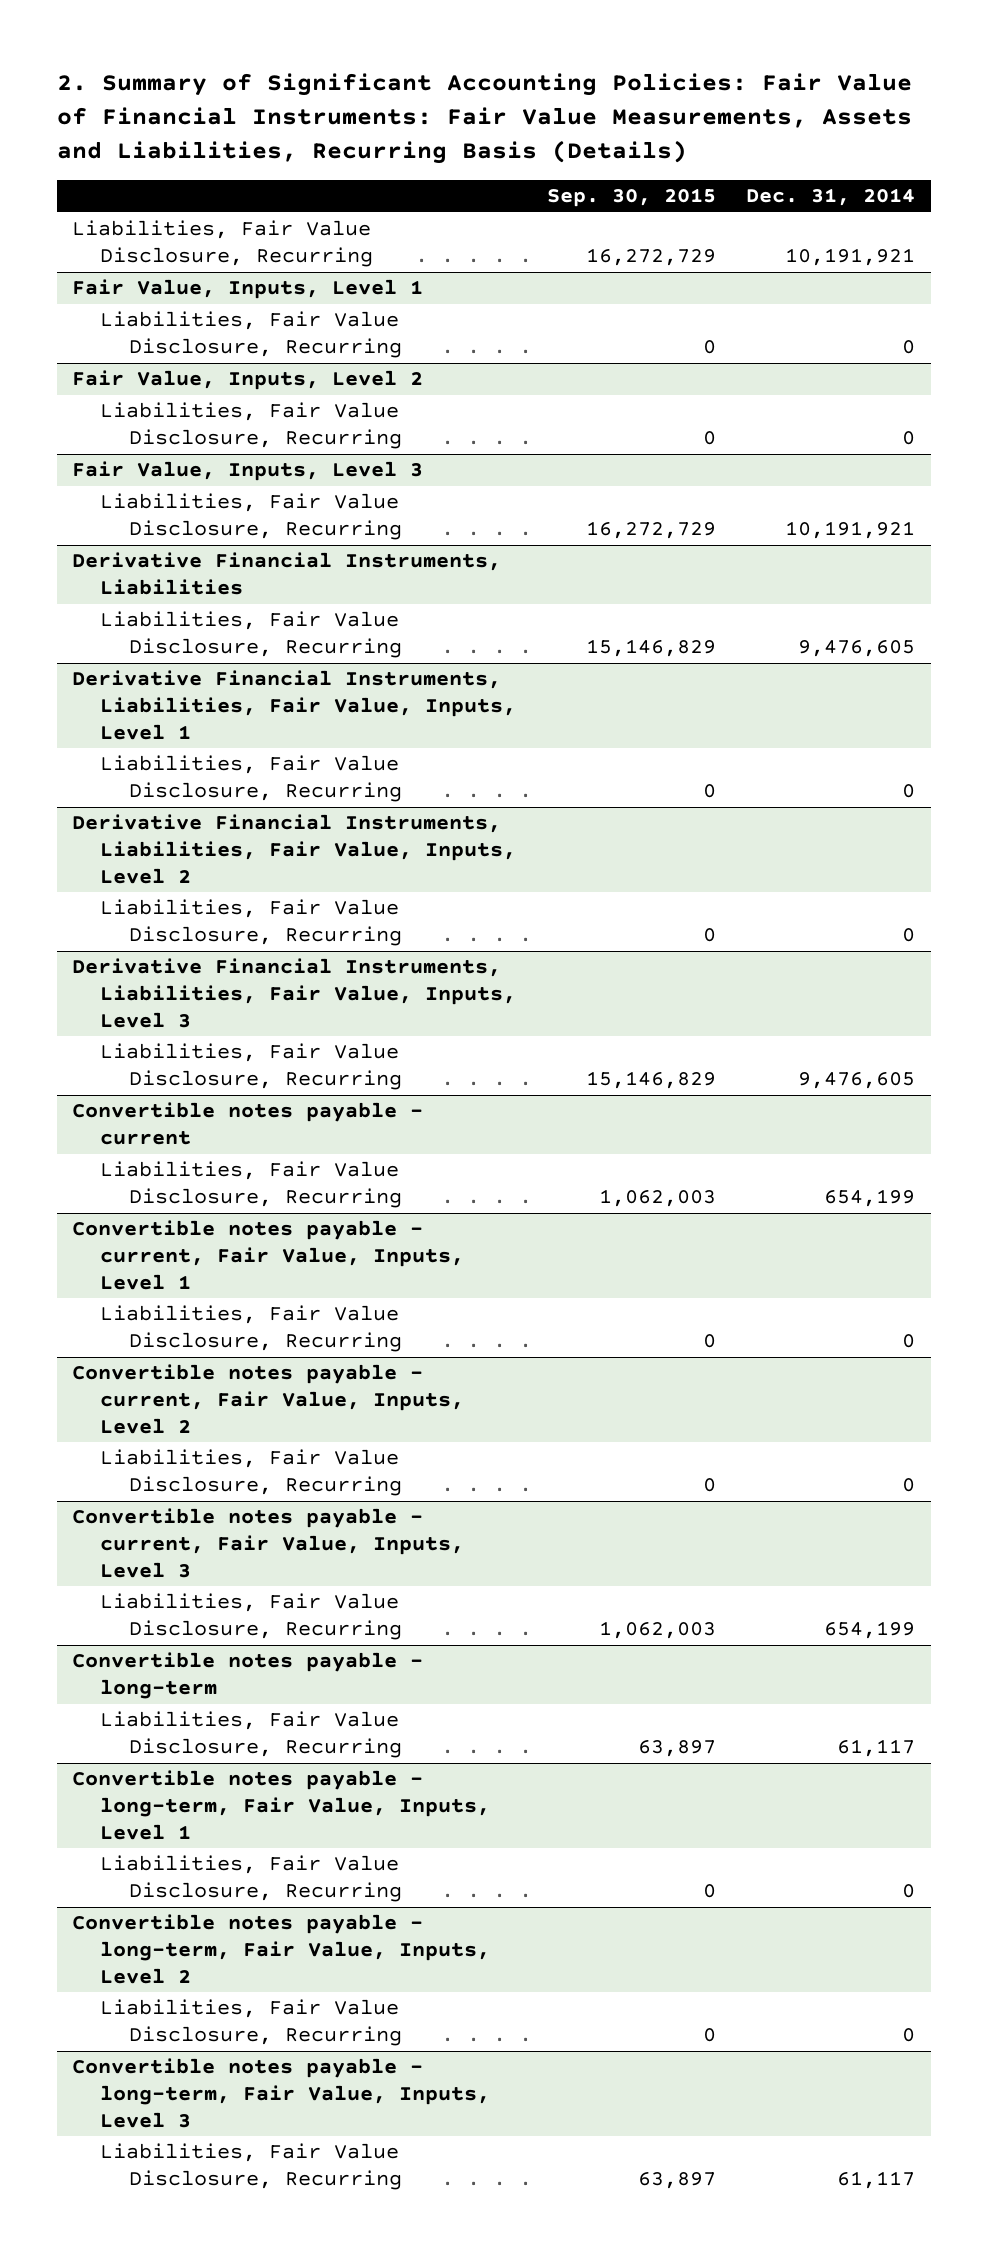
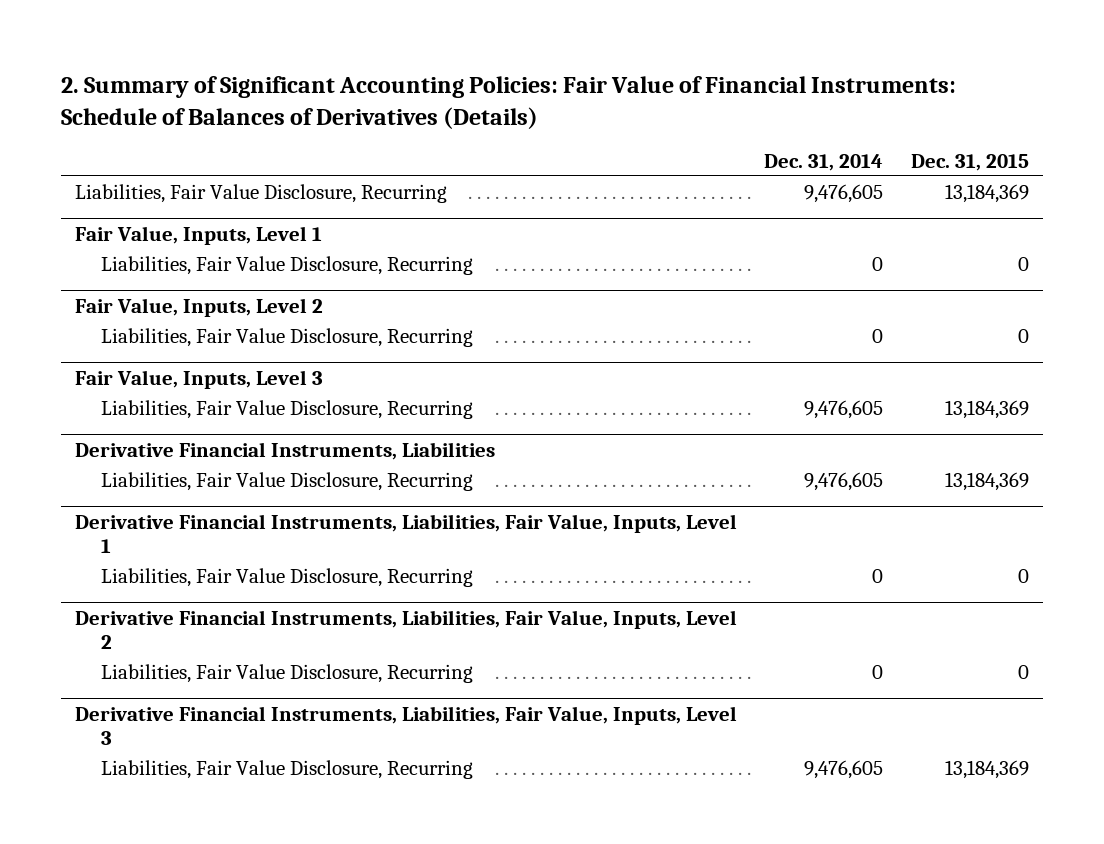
- 2. Summary of Significant Accounting Policies: Fair Value of Financial Instruments: Fair Value Measurements, Assets and Liabilities, Recurring Basis (Details)
+ 2. Summary of Significant Accounting Policies: Fair Value of Financial Instruments: Schedule of Balances of Derivatives (Details)
- | Sep. 30, 2015 | Dec. 31, 2014
+ | Dec. 31, 2014 | Dec. 31, 2015
- Liabilities, Fair Value Disclosure, Recurring | 16,272,729 | 10,191,921
+ Liabilities, Fair Value Disclosure, Recurring | 9,476,605 | 13,184,369
@ Fair Value, Inputs, Level 3
- Liabilities, Fair Value Disclosure, Recurring | 16,272,729 | 10,191,921
+ Liabilities, Fair Value Disclosure, Recurring | 9,476,605 | 13,184,369
- Convertible notes payable - current
- Liabilities, Fair Value Disclosure, Recurring | 1,062,003 | 654,199
- Convertible notes payable - current, Fair Value, Inputs, Level 1
- Liabilities, Fair Value Disclosure, Recurring | 0 | 0
- Convertible notes payable - current, Fair Value, Inputs, Level 2
- Liabilities, Fair Value Disclosure, Recurring | 0 | 0
- Convertible notes payable - current, Fair Value, Inputs, Level 3
- Liabilities, Fair Value Disclosure, Recurring | 1,062,003 | 654,199
- Convertible notes payable - long-term
- Liabilities, Fair Value Disclosure, Recurring | 63,897 | 61,117
- Convertible notes payable - long-term, Fair Value, Inputs, Level 1
- Liabilities, Fair Value Disclosure, Recurring | 0 | 0
- Convertible notes payable - long-term, Fair Value, Inputs, Level 2
- Liabilities, Fair Value Disclosure, Recurring | 0 | 0
- Convertible notes payable - long-term, Fair Value, Inputs, Level 3
- Liabilities, Fair Value Disclosure, Recurring | 63,897 | 61,117

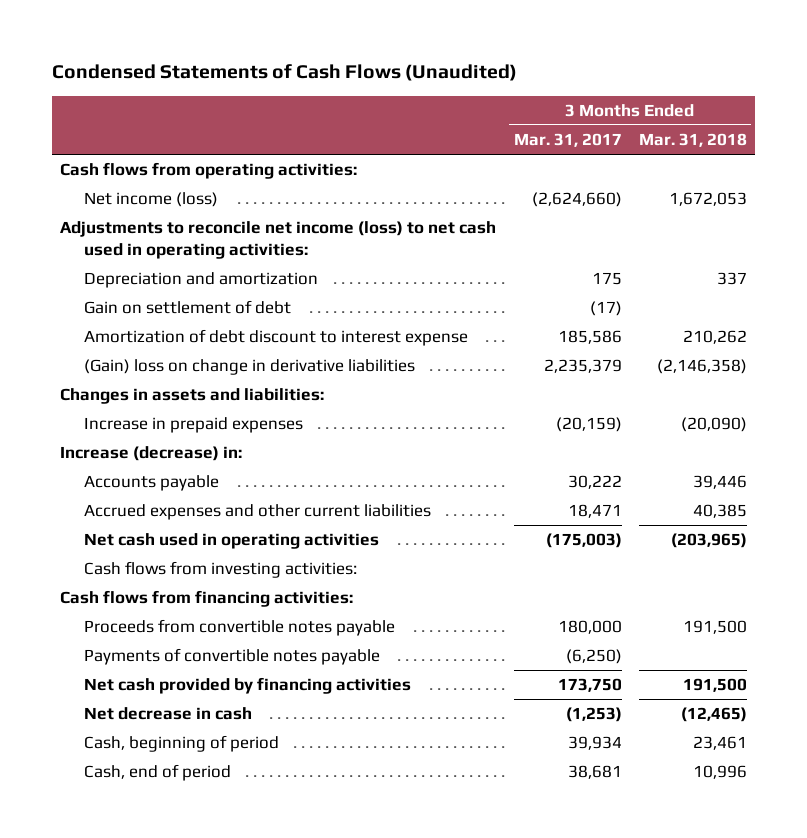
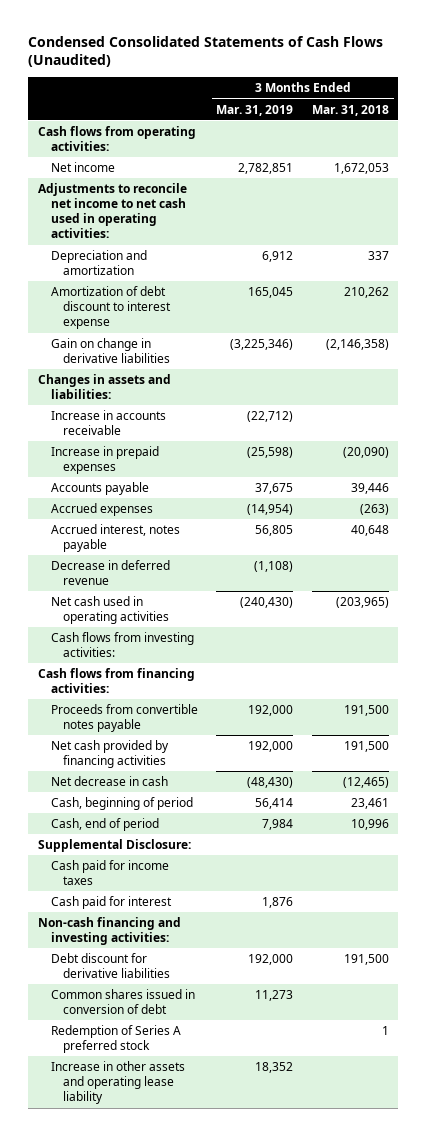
- Condensed Statements of Cash Flows (Unaudited)
+ Condensed Consolidated Statements of Cash Flows (Unaudited)
- | 3 Months Ended Mar. 31, 2017 | 3 Months Ended Mar. 31, 2018
+ | 3 Months Ended Mar. 31, 2019 | 3 Months Ended Mar. 31, 2018
- Net income (loss) | (2,624,660) | 1,672,053
- Adjustments to reconcile net income (loss) to net cash used in operating activities:
+ Net income | 2,782,851 | 1,672,053
+ Adjustments to reconcile net income to net cash used in operating activities:
- Gain on settlement of debt | (17) |
- (Gain) loss on change in derivative liabilities | 2,235,379 | (2,146,358)
+ Gain on change in derivative liabilities | (3,225,346) | (2,146,358)
+ Increase in accounts receivable | (22,712) |
- Increase (decrease) in:
- Accrued expenses and other current liabilities | 18,471 | 40,385
+ Accrued expenses | (14,954) | (263)
+ Accrued interest, notes payable | 56,805 | 40,648
+ Decrease in deferred revenue | (1,108) |
- Payments of convertible notes payable | (6,250) |
+ Supplemental Disclosure:
+ Cash paid for income taxes
+ Cash paid for interest | 1,876 |
+ Non-cash financing and investing activities:
+ Debt discount for derivative liabilities | 192,000 | 191,500
+ Common shares issued in conversion of debt | 11,273 |
+ Redemption of Series A preferred stock | | 1
+ Increase in other assets and operating lease liability | 18,352 |

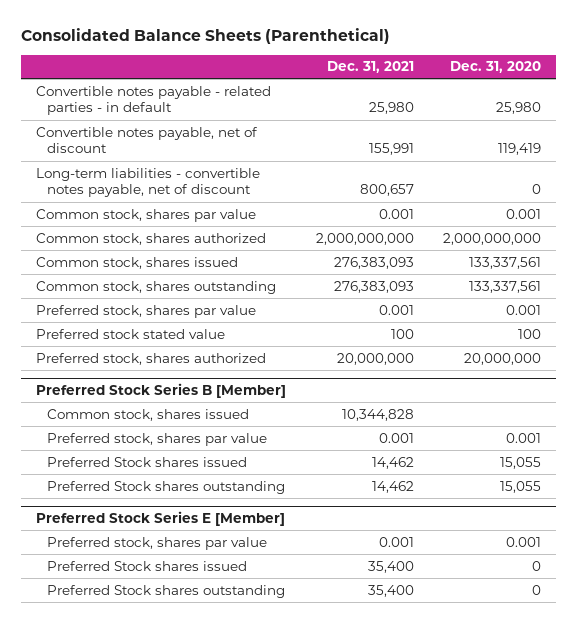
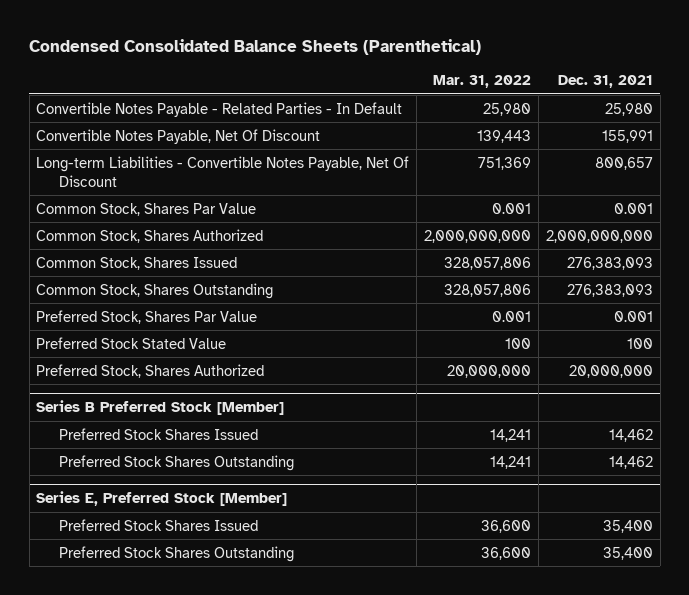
- Consolidated Balance Sheets (Parenthetical)
+ Condensed Consolidated Balance Sheets (Parenthetical)
- | Dec. 31, 2021 | Dec. 31, 2020
+ | Mar. 31, 2022 | Dec. 31, 2021
- Convertible notes payable - related parties - in default | 25,980 | 25,980
- Convertible notes payable, net of discount | 155,991 | 119,419
- Long-term liabilities - convertible notes payable, net of discount | 800,657 | 0
- Common stock, shares par value | 0.001 | 0.001
- Common stock, shares authorized | 2,000,000,000 | 2,000,000,000
- Common stock, shares issued | 276,383,093 | 133,337,561
- Common stock, shares outstanding | 276,383,093 | 133,337,561
- Preferred stock, shares par value | 0.001 | 0.001
- Preferred stock stated value | 100 | 100
- Preferred stock, shares authorized | 20,000,000 | 20,000,000
- Preferred Stock Series B [Member]
- Common stock, shares issued | 10,344,828 |
- Preferred stock, shares par value | 0.001 | 0.001
- Preferred Stock shares issued | 14,462 | 15,055
- Preferred Stock shares outstanding | 14,462 | 15,055
- Preferred Stock Series E [Member]
- Preferred stock, shares par value | 0.001 | 0.001
- Preferred Stock shares issued | 35,400 | 0
- Preferred Stock shares outstanding | 35,400 | 0
+ Convertible Notes Payable - Related Parties - In Default | 25,980 | 25,980
+ Convertible Notes Payable, Net Of Discount | 139,443 | 155,991
+ Long-term Liabilities - Convertible Notes Payable, Net Of Discount | 751,369 | 800,657
+ Common Stock, Shares Par Value | 0.001 | 0.001
+ Common Stock, Shares Authorized | 2,000,000,000 | 2,000,000,000
+ Common Stock, Shares Issued | 328,057,806 | 276,383,093
+ Common Stock, Shares Outstanding | 328,057,806 | 276,383,093
+ Preferred Stock, Shares Par Value | 0.001 | 0.001
+ Preferred Stock Stated Value | 100 | 100
+ Preferred Stock, Shares Authorized | 20,000,000 | 20,000,000
+ Series B Preferred Stock [Member]
+ Preferred Stock Shares Issued | 14,241 | 14,462
+ Preferred Stock Shares Outstanding | 14,241 | 14,462
+ Series E, Preferred Stock [Member]
+ Preferred Stock Shares Issued | 36,600 | 35,400
+ Preferred Stock Shares Outstanding | 36,600 | 35,400

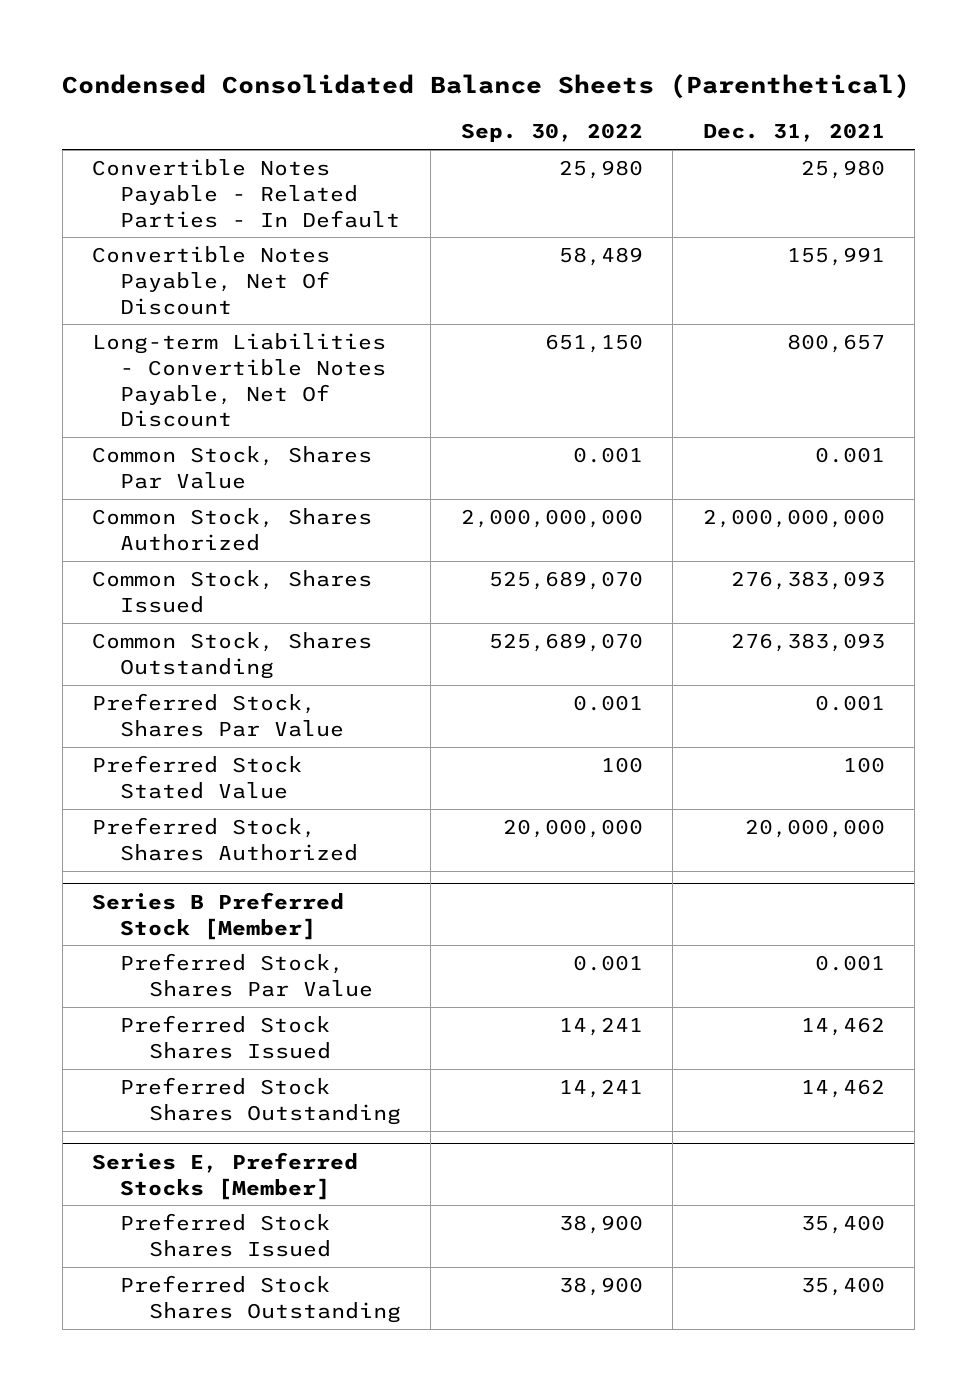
- | Mar. 31, 2022 | Dec. 31, 2021
+ | Sep. 30, 2022 | Dec. 31, 2021
@ Series B Preferred Stock [Member]
+ Preferred Stock, Shares Par Value | 0.001 | 0.001
- Series E, Preferred Stock [Member]
+ Series E, Preferred Stocks [Member]

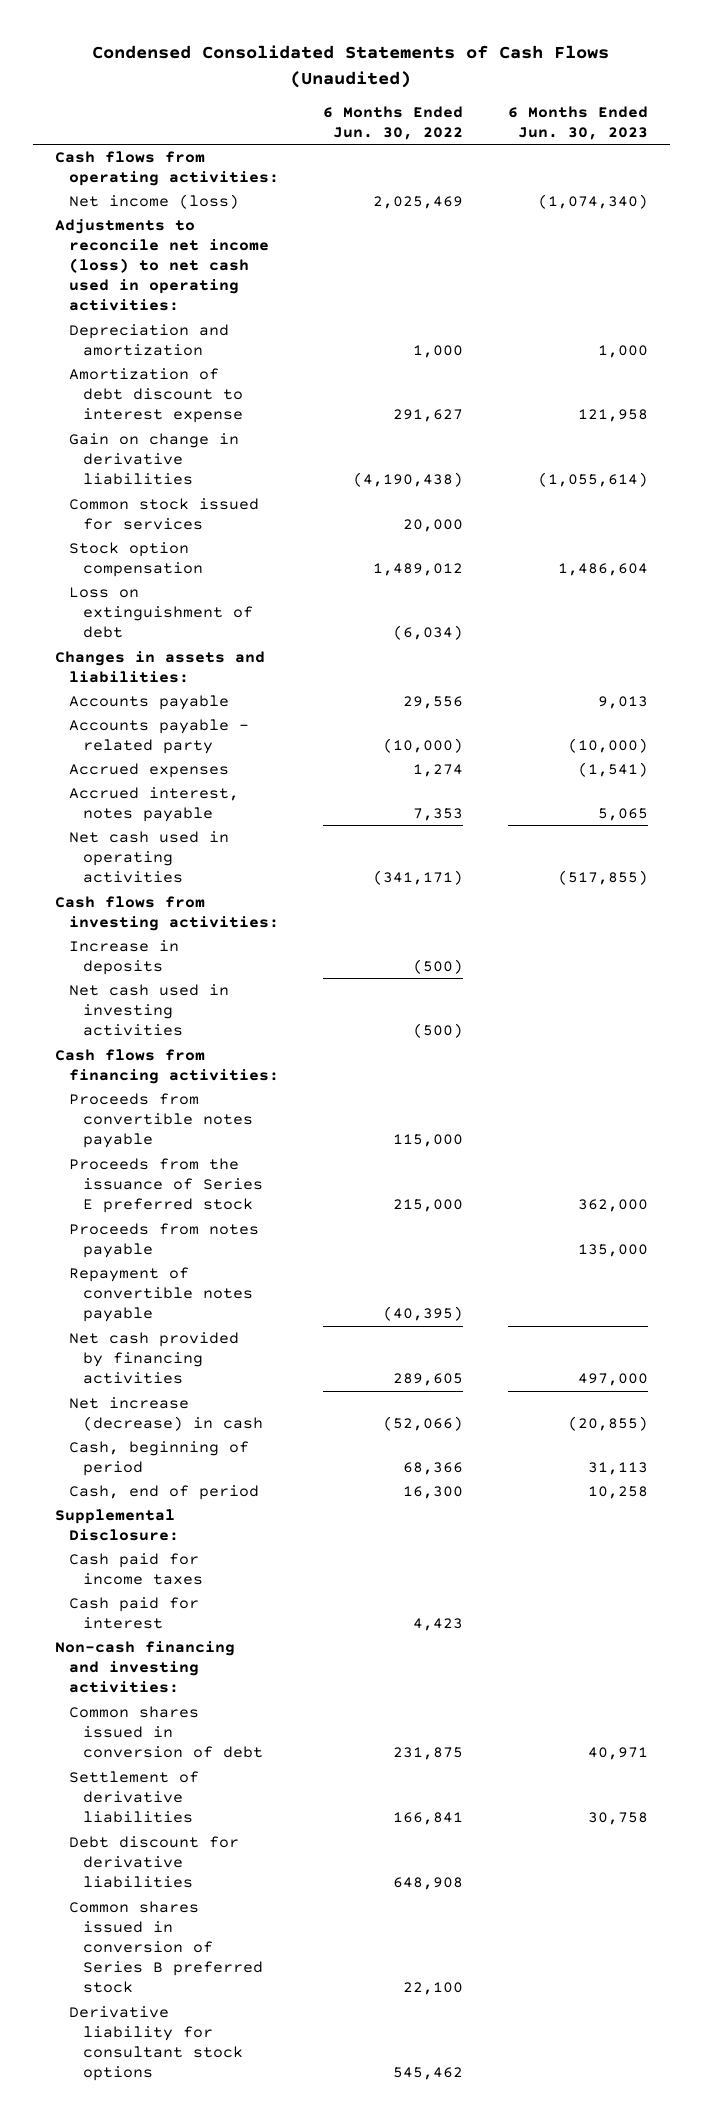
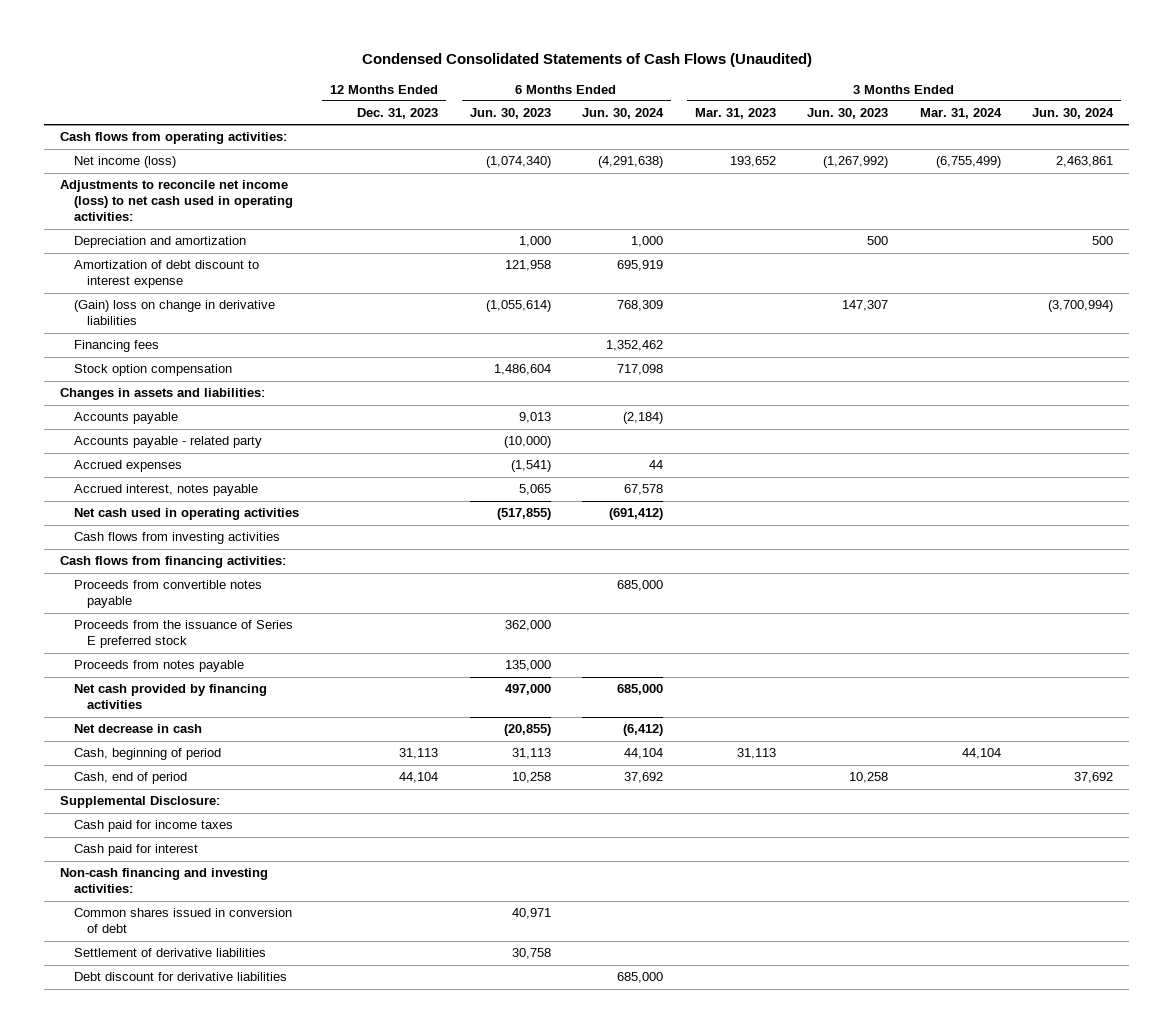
- | 6 Months Ended Jun. 30, 2022 | 6 Months Ended Jun. 30, 2023
+ | 12 Months Ended Dec. 31, 2023 | 6 Months Ended Jun. 30, 2023 | 6 Months Ended Jun. 30, 2024 | 3 Months Ended Mar. 31, 2023 | 3 Months Ended Jun. 30, 2023 | 3 Months Ended Mar. 31, 2024 | 3 Months Ended Jun. 30, 2024
- Gain on change in derivative liabilities | (4,190,438) | (1,055,614)
- Common stock issued for services | 20,000 |
+ (Gain) loss on change in derivative liabilities | | (1,055,614) | 768,309 | | 147,307 | | (3,700,994)
+ Financing fees | | | 1,352,462 | | | |
- Loss on extinguishment of debt | (6,034) |
- Cash flows from investing activities:
- Increase in deposits | (500) |
- Net cash used in investing activities | (500) |
+ Cash flows from investing activities
- Repayment of convertible notes payable | (40,395) |
- Net increase (decrease) in cash | (52,066) | (20,855)
+ Net decrease in cash | | (20,855) | (6,412) | | | |
- Common shares issued in conversion of Series B preferred stock | 22,100 |
- Derivative liability for consultant stock options | 545,462 |

